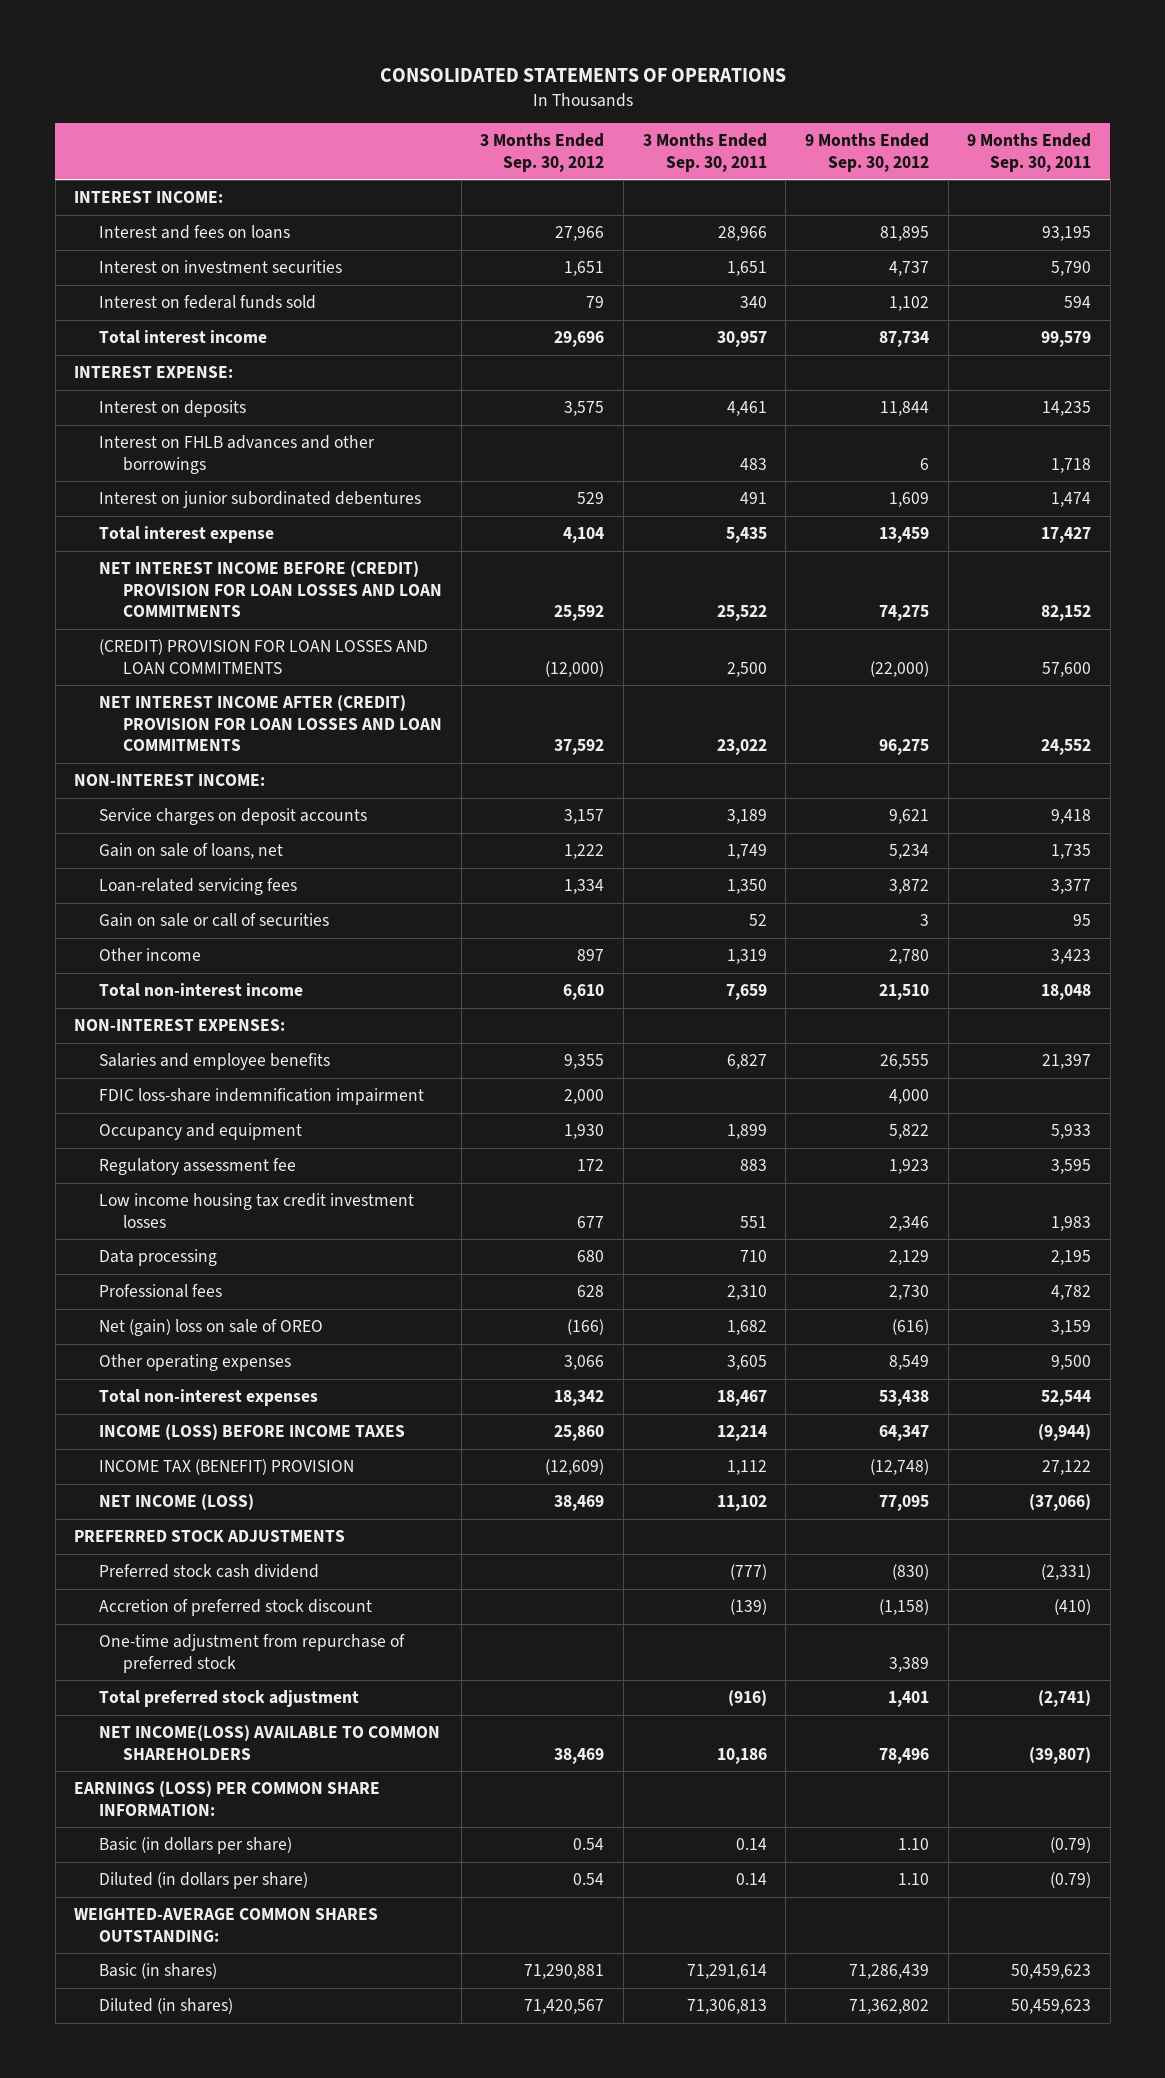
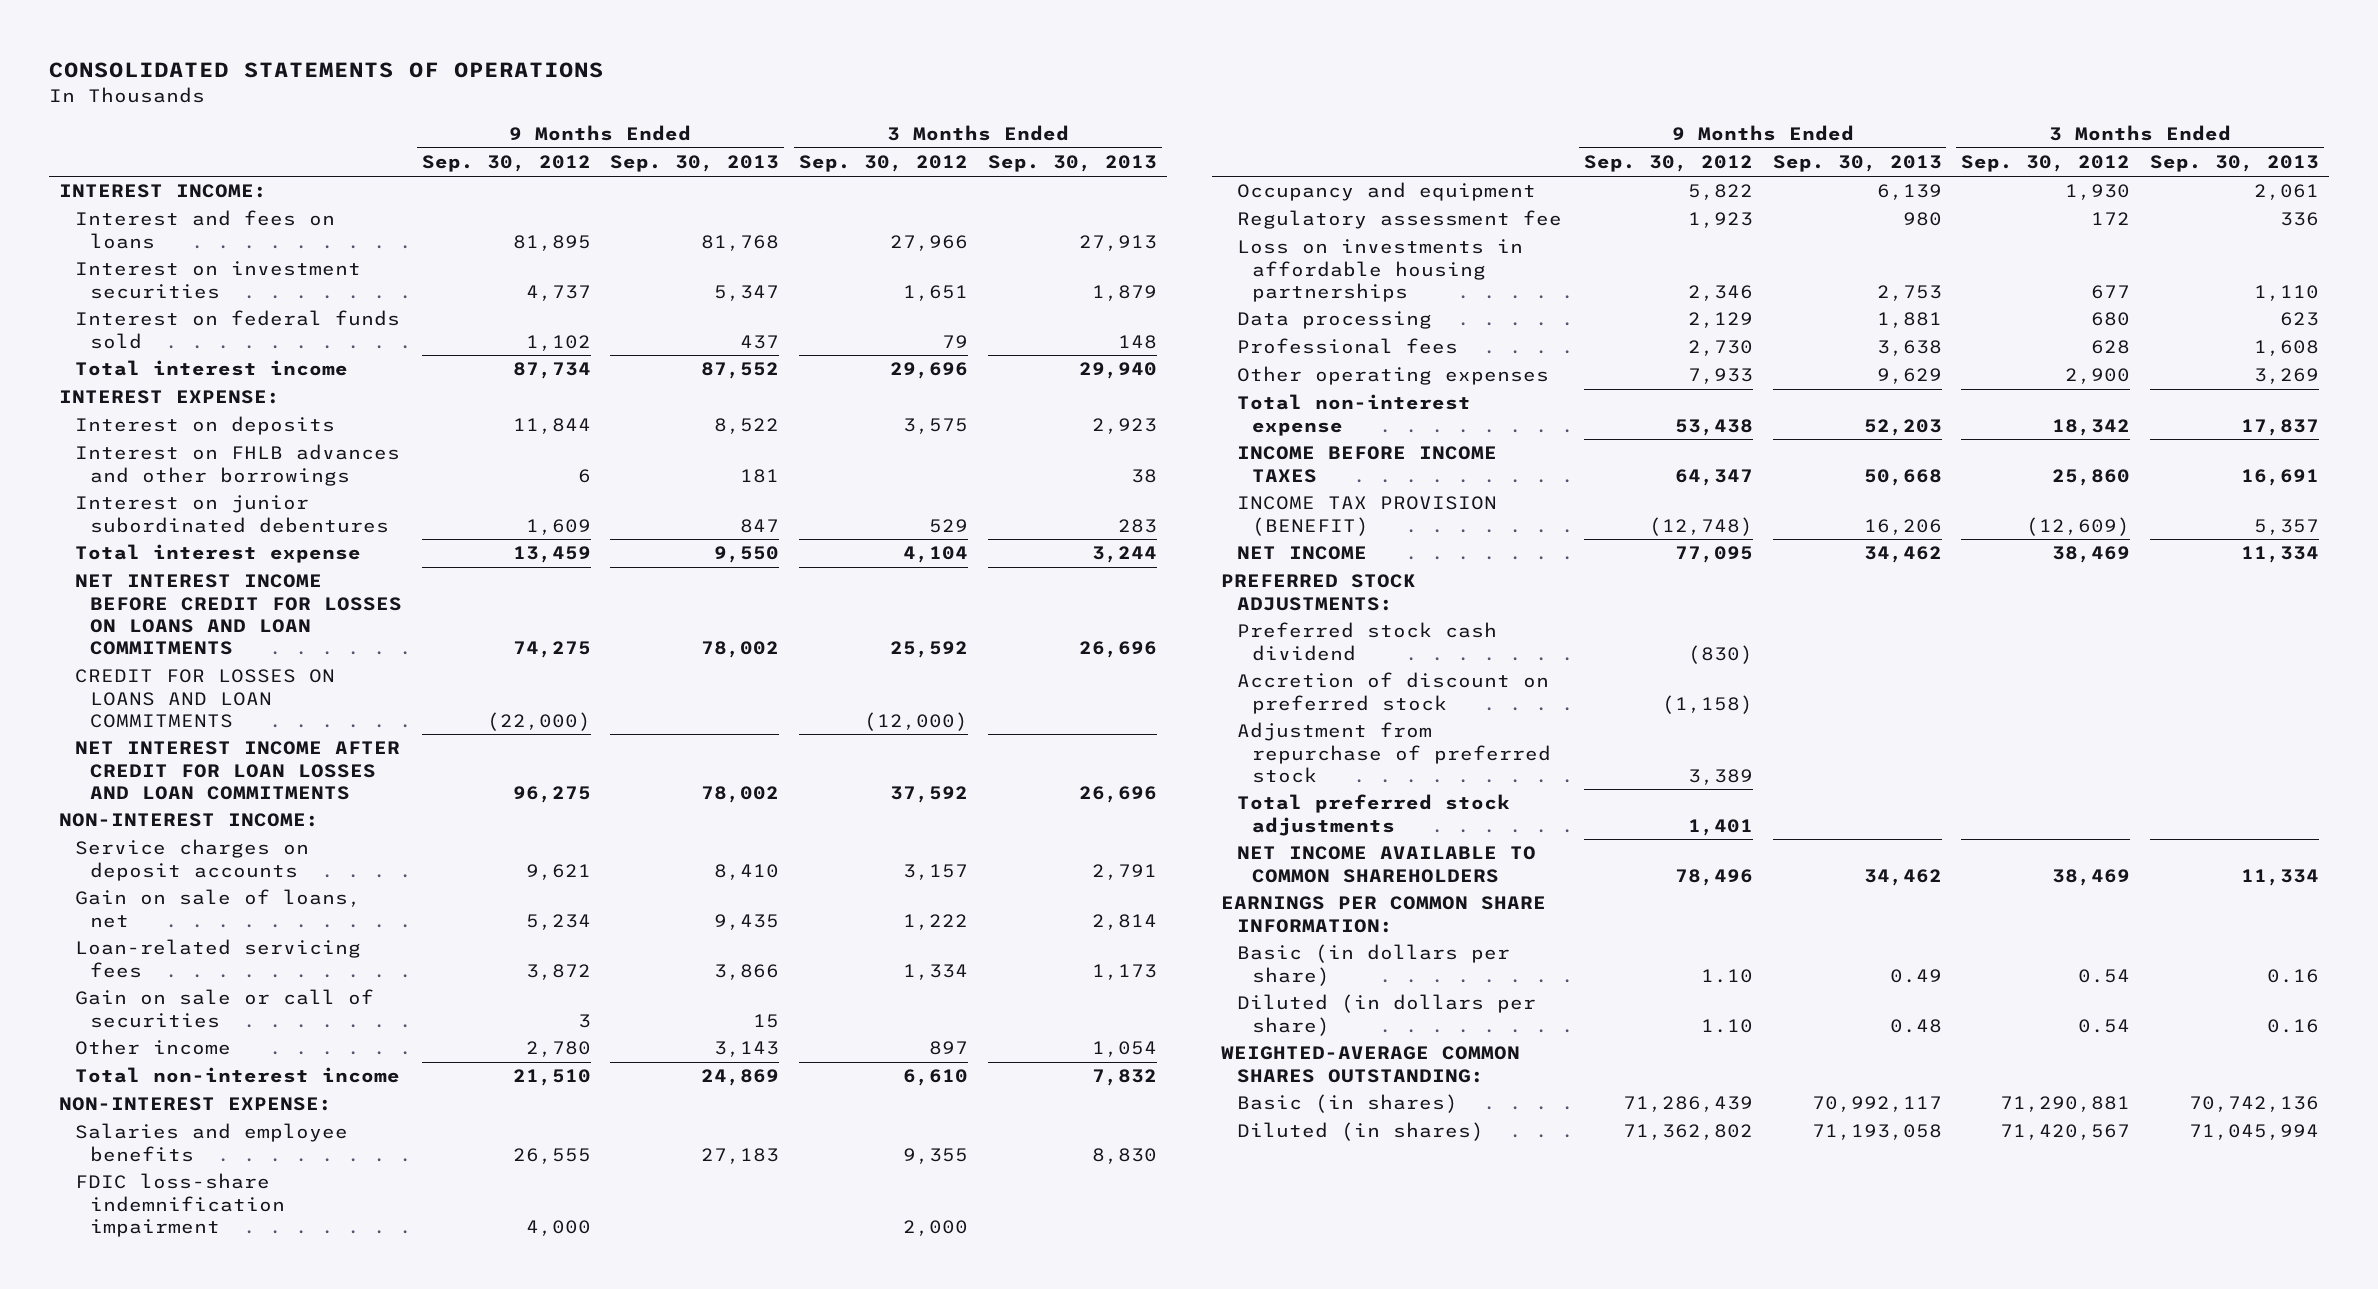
- | 3 Months Ended Sep. 30, 2012 | 3 Months Ended Sep. 30, 2011 | 9 Months Ended Sep. 30, 2012 | 9 Months Ended Sep. 30, 2011
+ | 9 Months Ended Sep. 30, 2012 | 9 Months Ended Sep. 30, 2013 | 3 Months Ended Sep. 30, 2012 | 3 Months Ended Sep. 30, 2013
- NET INTEREST INCOME BEFORE (CREDIT) PROVISION FOR LOAN LOSSES AND LOAN COMMITMENTS | 25,592 | 25,522 | 74,275 | 82,152
- (CREDIT) PROVISION FOR LOAN LOSSES AND LOAN COMMITMENTS | (12,000) | 2,500 | (22,000) | 57,600
- NET INTEREST INCOME AFTER (CREDIT) PROVISION FOR LOAN LOSSES AND LOAN COMMITMENTS | 37,592 | 23,022 | 96,275 | 24,552
+ NET INTEREST INCOME BEFORE CREDIT FOR LOSSES ON LOANS AND LOAN COMMITMENTS | 74,275 | 78,002 | 25,592 | 26,696
+ CREDIT FOR LOSSES ON LOANS AND LOAN COMMITMENTS | (22,000) | | (12,000) |
+ NET INTEREST INCOME AFTER CREDIT FOR LOAN LOSSES AND LOAN COMMITMENTS | 96,275 | 78,002 | 37,592 | 26,696
- NON-INTEREST EXPENSES:
+ NON-INTEREST EXPENSE:
- Low income housing tax credit investment losses | 677 | 551 | 2,346 | 1,983
+ Loss on investments in affordable housing partnerships | 2,346 | 2,753 | 677 | 1,110
- Net (gain) loss on sale of OREO | (166) | 1,682 | (616) | 3,159
- Other operating expenses | 3,066 | 3,605 | 8,549 | 9,500
- Total non-interest expenses | 18,342 | 18,467 | 53,438 | 52,544
- INCOME (LOSS) BEFORE INCOME TAXES | 25,860 | 12,214 | 64,347 | (9,944)
- INCOME TAX (BENEFIT) PROVISION | (12,609) | 1,112 | (12,748) | 27,122
- NET INCOME (LOSS) | 38,469 | 11,102 | 77,095 | (37,066)
- PREFERRED STOCK ADJUSTMENTS
+ Other operating expenses | 7,933 | 9,629 | 2,900 | 3,269
+ Total non-interest expense | 53,438 | 52,203 | 18,342 | 17,837
+ INCOME BEFORE INCOME TAXES | 64,347 | 50,668 | 25,860 | 16,691
+ INCOME TAX PROVISION (BENEFIT) | (12,748) | 16,206 | (12,609) | 5,357
+ NET INCOME | 77,095 | 34,462 | 38,469 | 11,334
+ PREFERRED STOCK ADJUSTMENTS:
- Accretion of preferred stock discount | | (139) | (1,158) | (410)
- One-time adjustment from repurchase of preferred stock | | | 3,389 |
- Total preferred stock adjustment | | (916) | 1,401 | (2,741)
- NET INCOME(LOSS) AVAILABLE TO COMMON SHAREHOLDERS | 38,469 | 10,186 | 78,496 | (39,807)
- EARNINGS (LOSS) PER COMMON SHARE INFORMATION:
+ Accretion of discount on preferred stock | (1,158) | | |
+ Adjustment from repurchase of preferred stock | 3,389 | | |
+ Total preferred stock adjustments | 1,401 | | |
+ NET INCOME AVAILABLE TO COMMON SHAREHOLDERS | 78,496 | 34,462 | 38,469 | 11,334
+ EARNINGS PER COMMON SHARE INFORMATION:

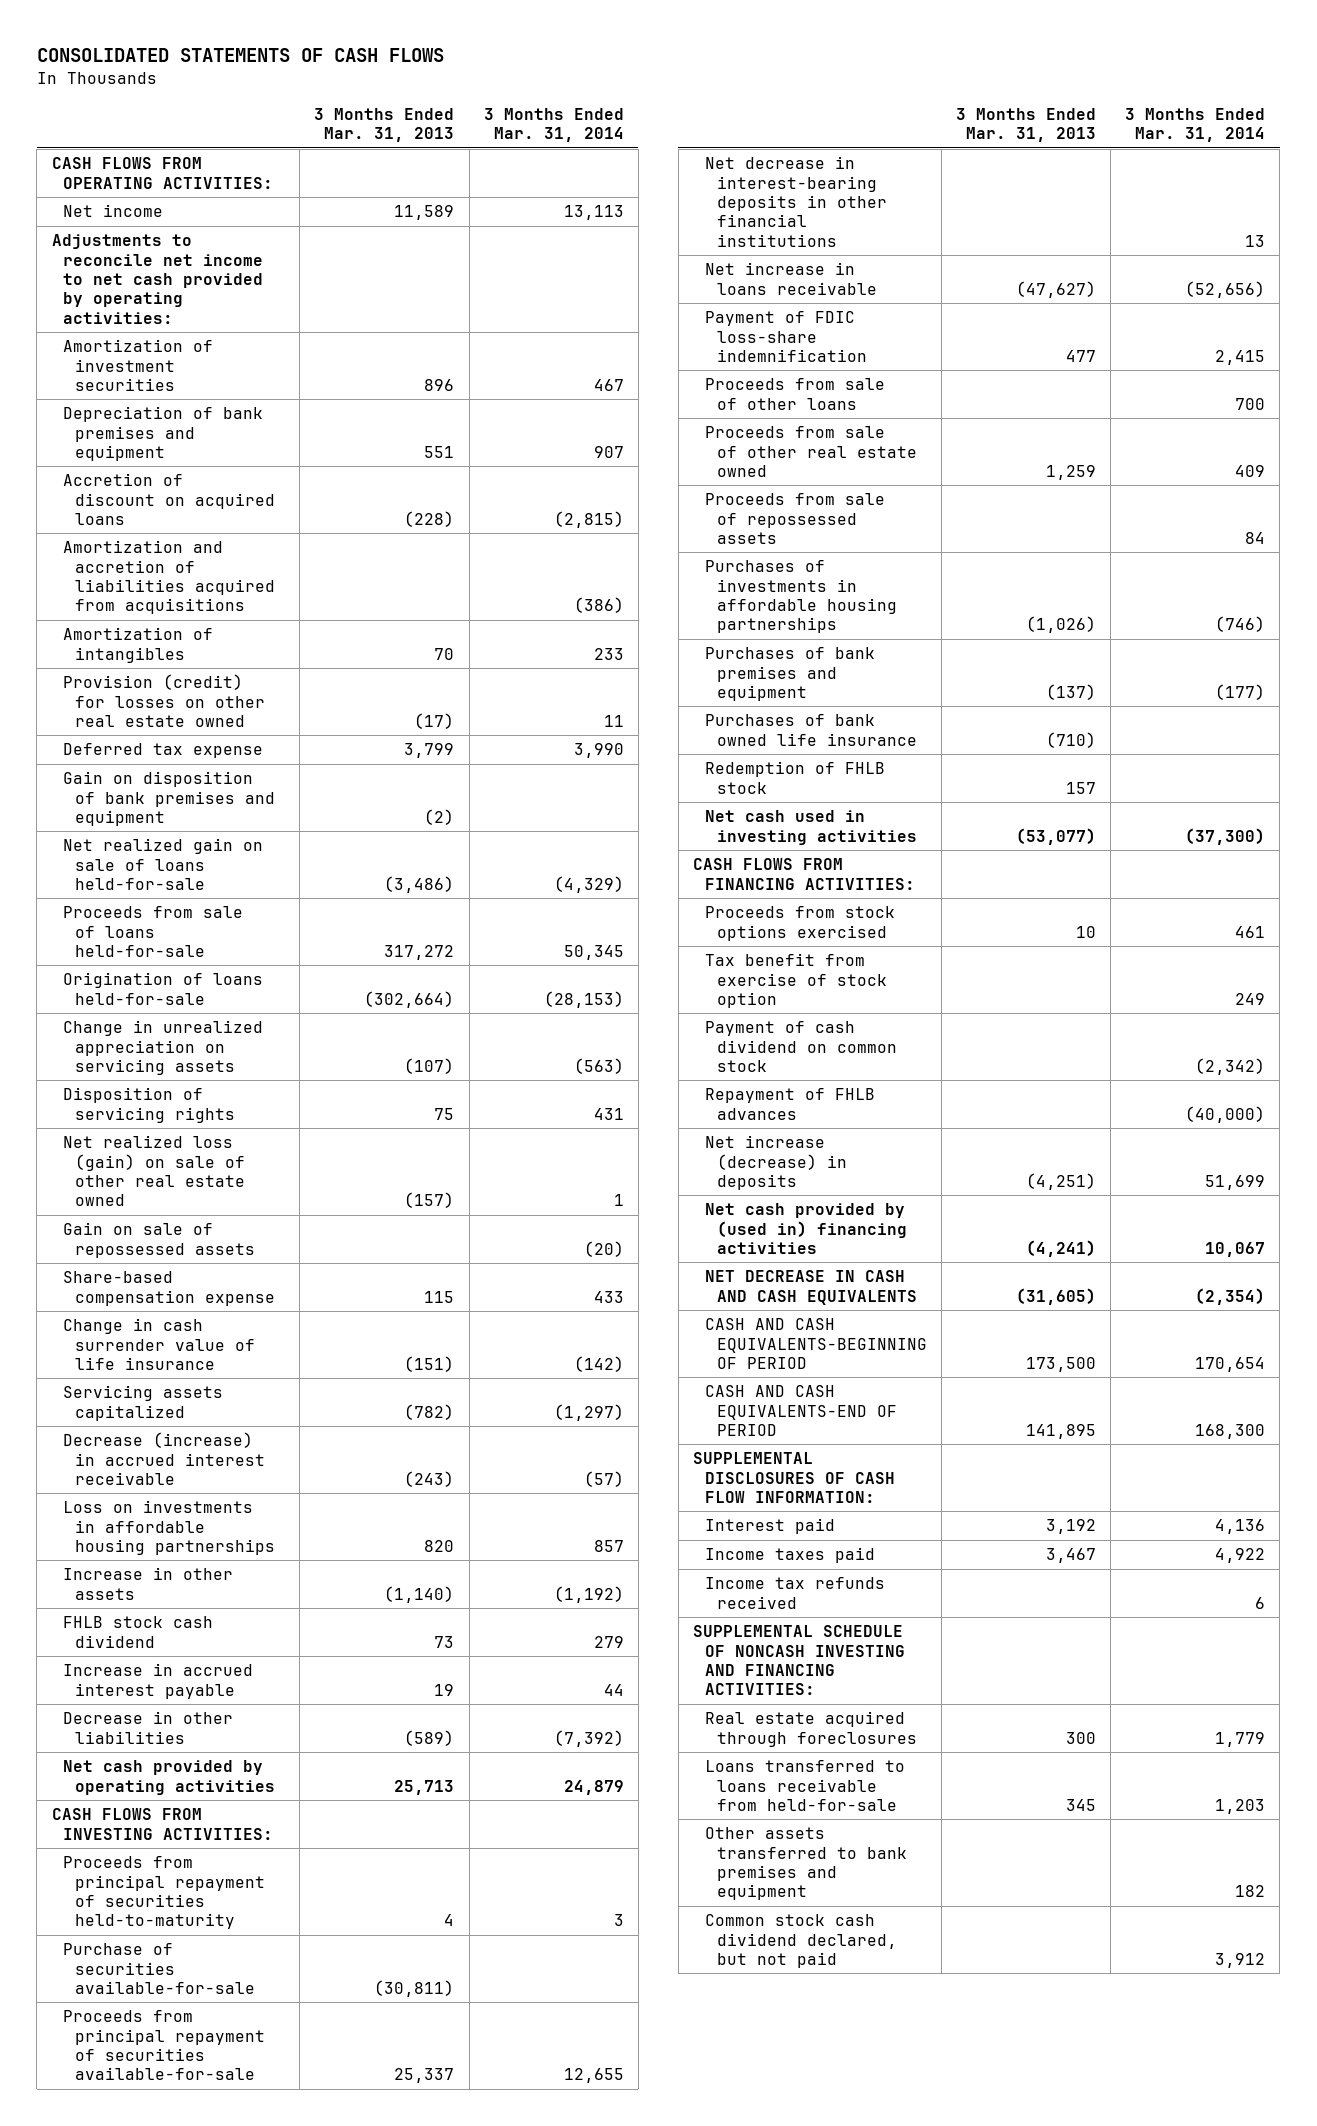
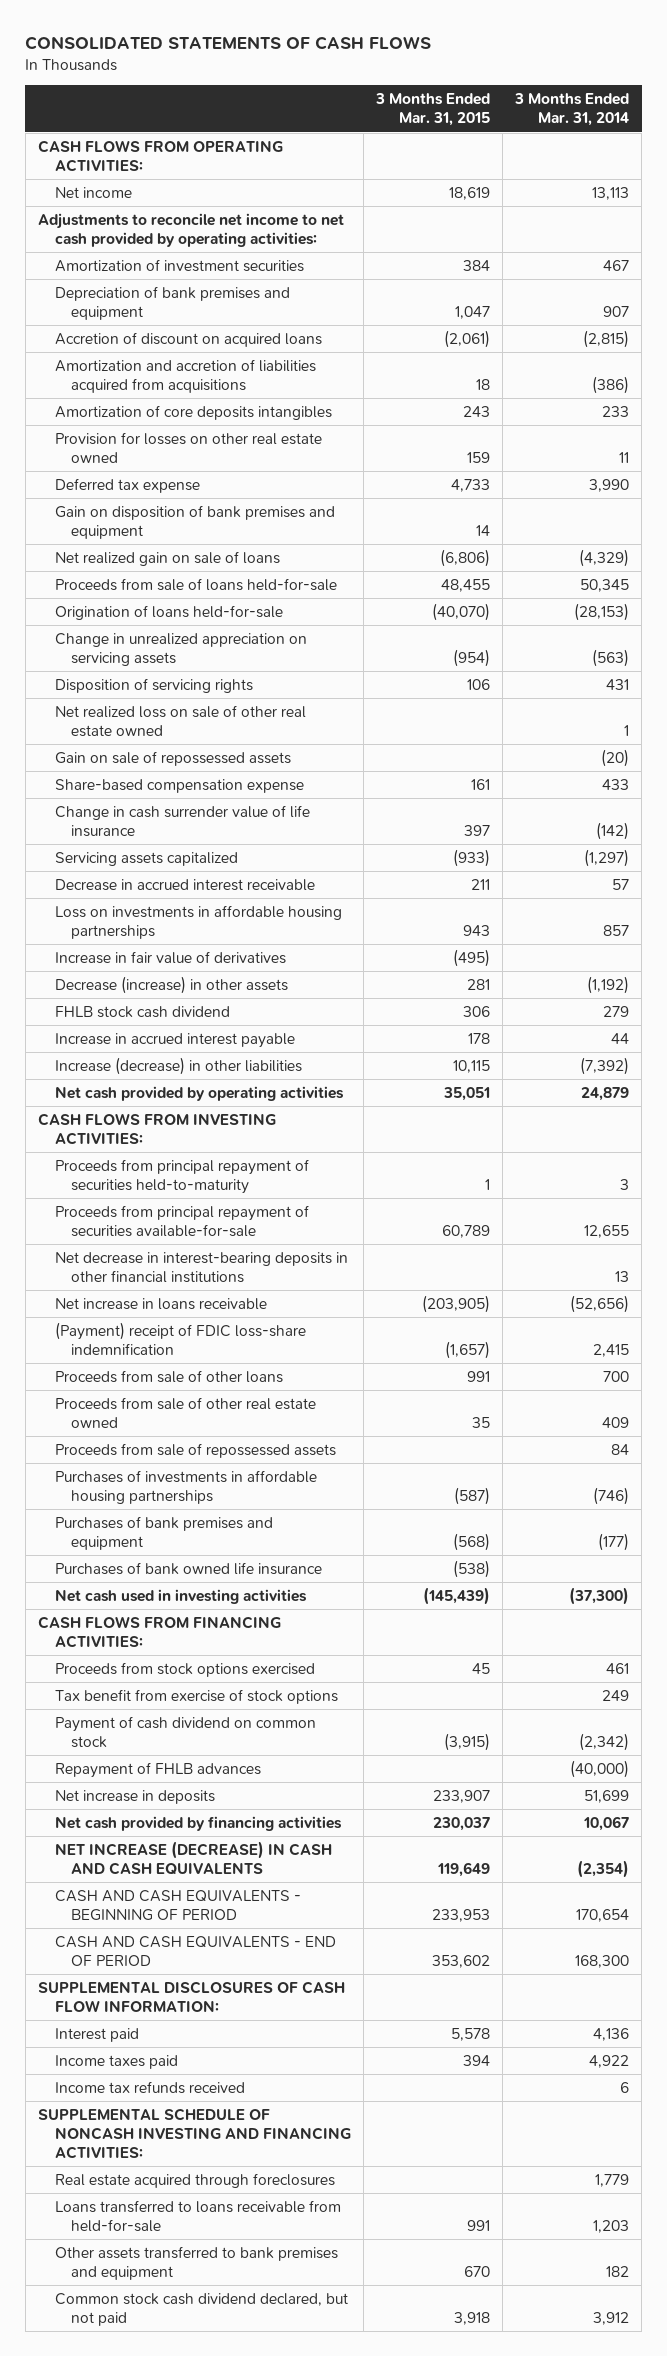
- | 3 Months Ended Mar. 31, 2013 | 3 Months Ended Mar. 31, 2014
+ | 3 Months Ended Mar. 31, 2015 | 3 Months Ended Mar. 31, 2014
- Amortization of intangibles | 70 | 233
- Provision (credit) for losses on other real estate owned | (17) | 11
+ Amortization of core deposits intangibles | 243 | 233
+ Provision for losses on other real estate owned | 159 | 11
- Net realized gain on sale of loans held-for-sale | (3,486) | (4,329)
+ Net realized gain on sale of loans | (6,806) | (4,329)
- Net realized loss (gain) on sale of other real estate owned | (157) | 1
+ Net realized loss on sale of other real estate owned | | 1
- Decrease (increase) in accrued interest receivable | (243) | (57)
+ Decrease in accrued interest receivable | 211 | 57
- Increase in other assets | (1,140) | (1,192)
+ Increase in fair value of derivatives | (495) |
+ Decrease (increase) in other assets | 281 | (1,192)
- Decrease in other liabilities | (589) | (7,392)
+ Increase (decrease) in other liabilities | 10,115 | (7,392)
- Purchase of securities available-for-sale | (30,811) |
- Payment of FDIC loss-share indemnification | 477 | 2,415
+ (Payment) receipt of FDIC loss-share indemnification | (1,657) | 2,415
- Redemption of FHLB stock | 157 |
- Tax benefit from exercise of stock option | | 249
+ Tax benefit from exercise of stock options | | 249
- Net increase (decrease) in deposits | (4,251) | 51,699
- Net cash provided by (used in) financing activities | (4,241) | 10,067
- NET DECREASE IN CASH AND CASH EQUIVALENTS | (31,605) | (2,354)
- CASH AND CASH EQUIVALENTS-BEGINNING OF PERIOD | 173,500 | 170,654
- CASH AND CASH EQUIVALENTS-END OF PERIOD | 141,895 | 168,300
+ Net increase in deposits | 233,907 | 51,699
+ Net cash provided by financing activities | 230,037 | 10,067
+ NET INCREASE (DECREASE) IN CASH AND CASH EQUIVALENTS | 119,649 | (2,354)
+ CASH AND CASH EQUIVALENTS - BEGINNING OF PERIOD | 233,953 | 170,654
+ CASH AND CASH EQUIVALENTS - END OF PERIOD | 353,602 | 168,300

